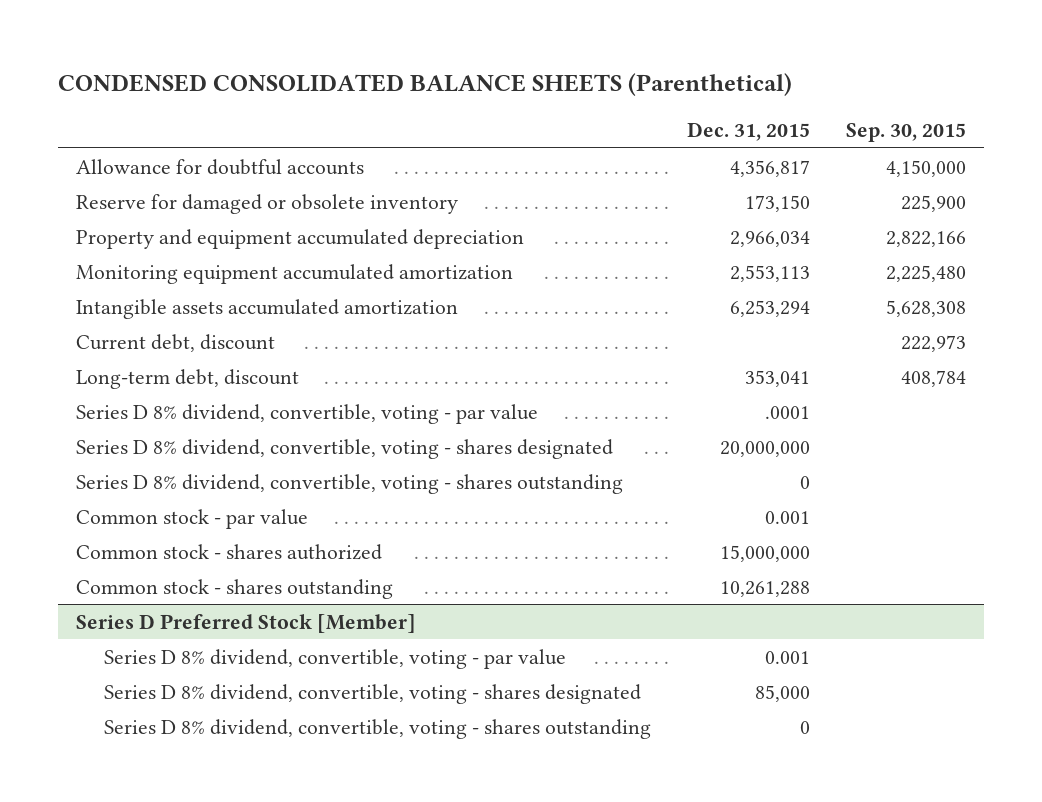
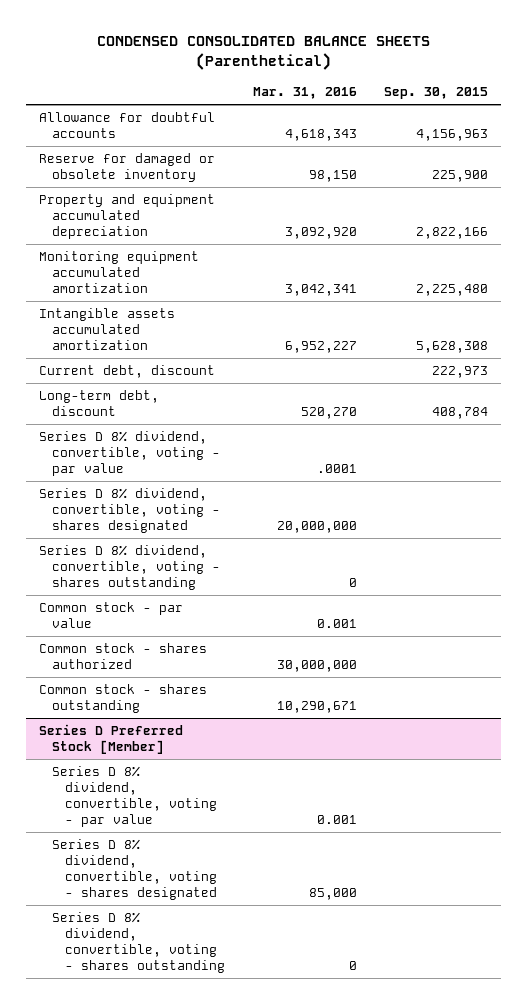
- | Dec. 31, 2015 | Sep. 30, 2015
+ | Mar. 31, 2016 | Sep. 30, 2015
- Allowance for doubtful accounts | 4,356,817 | 4,150,000
+ Allowance for doubtful accounts | 4,618,343 | 4,156,963

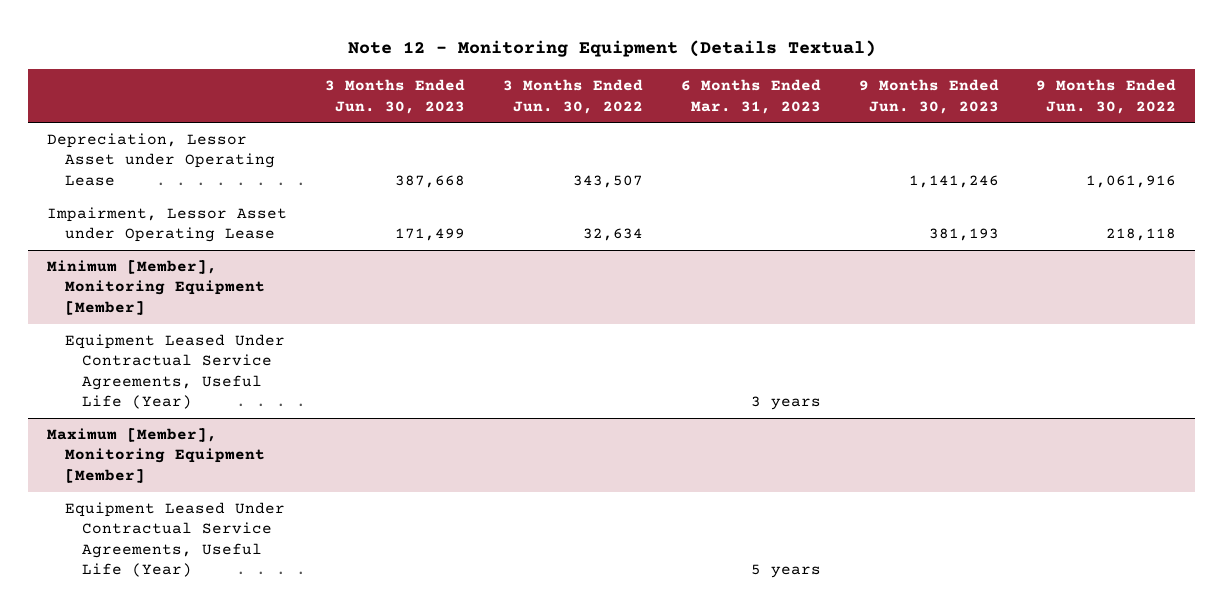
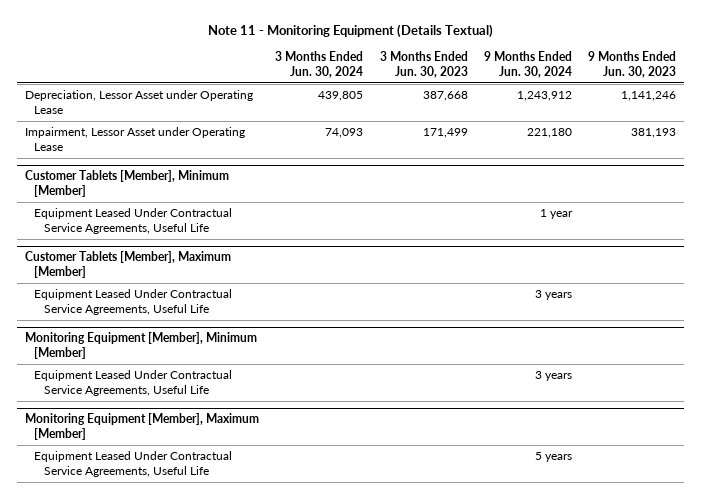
- Note 12 - Monitoring Equipment (Details Textual)
+ Note 11 - Monitoring Equipment (Details Textual)
- | 3 Months Ended Jun. 30, 2023 | 3 Months Ended Jun. 30, 2022 | 6 Months Ended Mar. 31, 2023 | 9 Months Ended Jun. 30, 2023 | 9 Months Ended Jun. 30, 2022
+ | 3 Months Ended Jun. 30, 2024 | 3 Months Ended Jun. 30, 2023 | 9 Months Ended Jun. 30, 2024 | 9 Months Ended Jun. 30, 2023
- Minimum [Member], Monitoring Equipment [Member]
- Equipment Leased Under Contractual Service Agreements, Useful Life (Year) | | | 3 years | |
- Maximum [Member], Monitoring Equipment [Member]
- Equipment Leased Under Contractual Service Agreements, Useful Life (Year) | | | 5 years | |
+ Customer Tablets [Member], Minimum [Member]
+ Equipment Leased Under Contractual Service Agreements, Useful Life | | | 1 year |
+ Customer Tablets [Member], Maximum [Member]
+ Equipment Leased Under Contractual Service Agreements, Useful Life | | | 3 years |
+ Monitoring Equipment [Member], Minimum [Member]
+ Equipment Leased Under Contractual Service Agreements, Useful Life | | | 3 years |
+ Monitoring Equipment [Member], Maximum [Member]
+ Equipment Leased Under Contractual Service Agreements, Useful Life | | | 5 years |

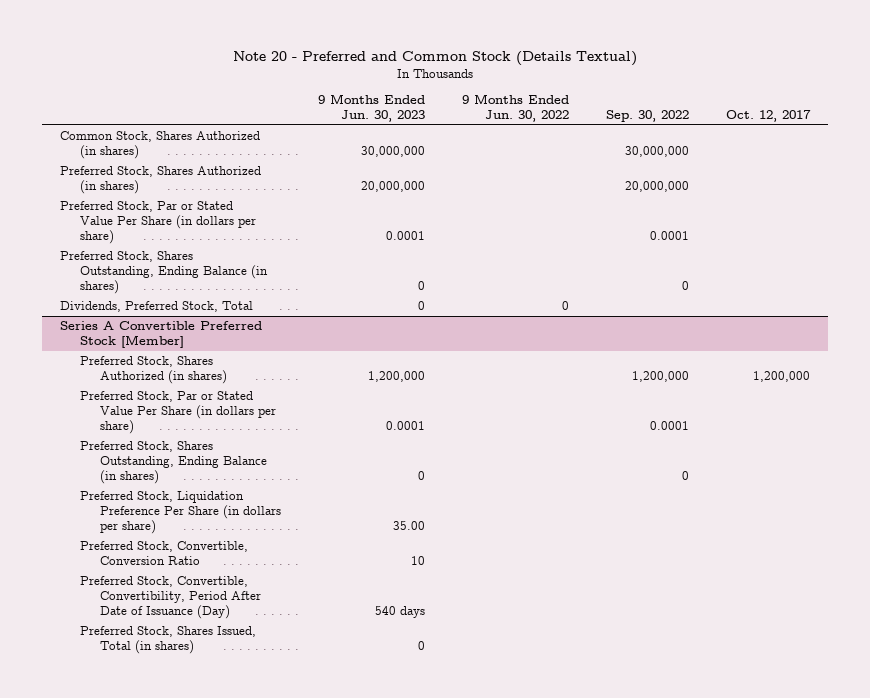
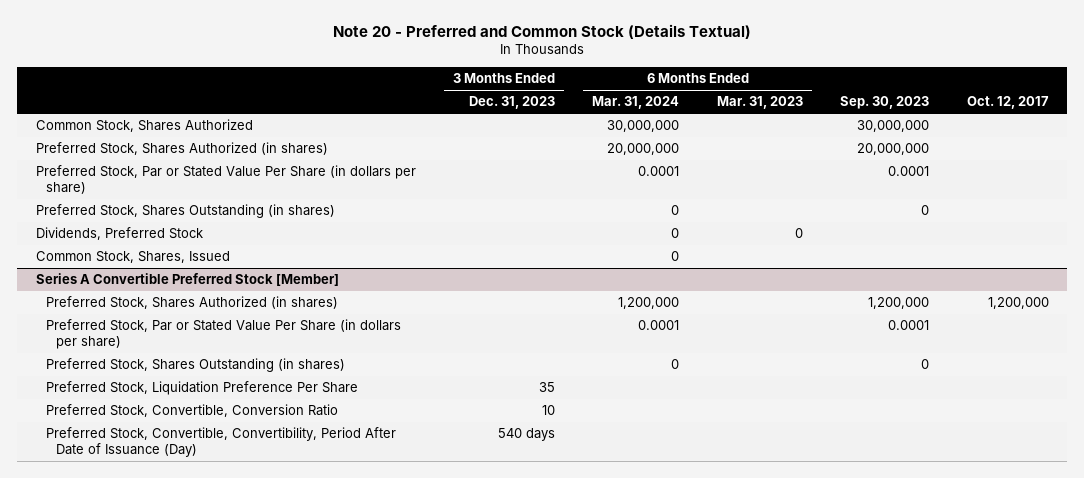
- | 9 Months Ended Jun. 30, 2023 | 9 Months Ended Jun. 30, 2022 | Sep. 30, 2022 | Oct. 12, 2017
+ | 3 Months Ended Dec. 31, 2023 | 6 Months Ended Mar. 31, 2024 | 6 Months Ended Mar. 31, 2023 | Sep. 30, 2023 | Oct. 12, 2017
- Common Stock, Shares Authorized (in shares) | 30,000,000 | | 30,000,000 |
+ Common Stock, Shares Authorized | | 30,000,000 | | 30,000,000 |
- Preferred Stock, Shares Outstanding, Ending Balance (in shares) | 0 | | 0 |
- Dividends, Preferred Stock, Total | 0 | 0 | |
+ Preferred Stock, Shares Outstanding (in shares) | | 0 | | 0 |
+ Dividends, Preferred Stock | | 0 | 0 | |
+ Common Stock, Shares, Issued | | 0 | | |
@ Series A Convertible Preferred Stock [Member]
- Preferred Stock, Shares Outstanding, Ending Balance (in shares) | 0 | | 0 |
- Preferred Stock, Liquidation Preference Per Share (in dollars per share) | 35.00 | | |
+ Preferred Stock, Shares Outstanding (in shares) | | 0 | | 0 |
+ Preferred Stock, Liquidation Preference Per Share | 35 | | | |
- Preferred Stock, Shares Issued, Total (in shares) | 0 | | |

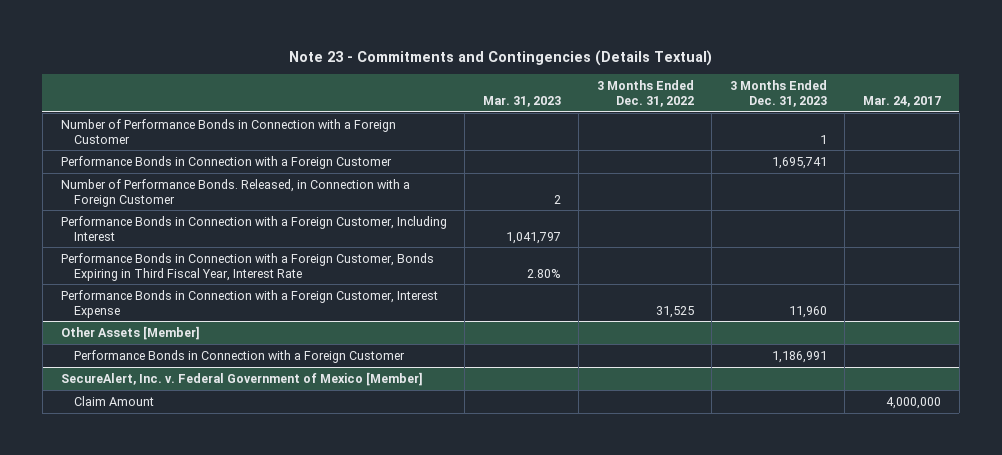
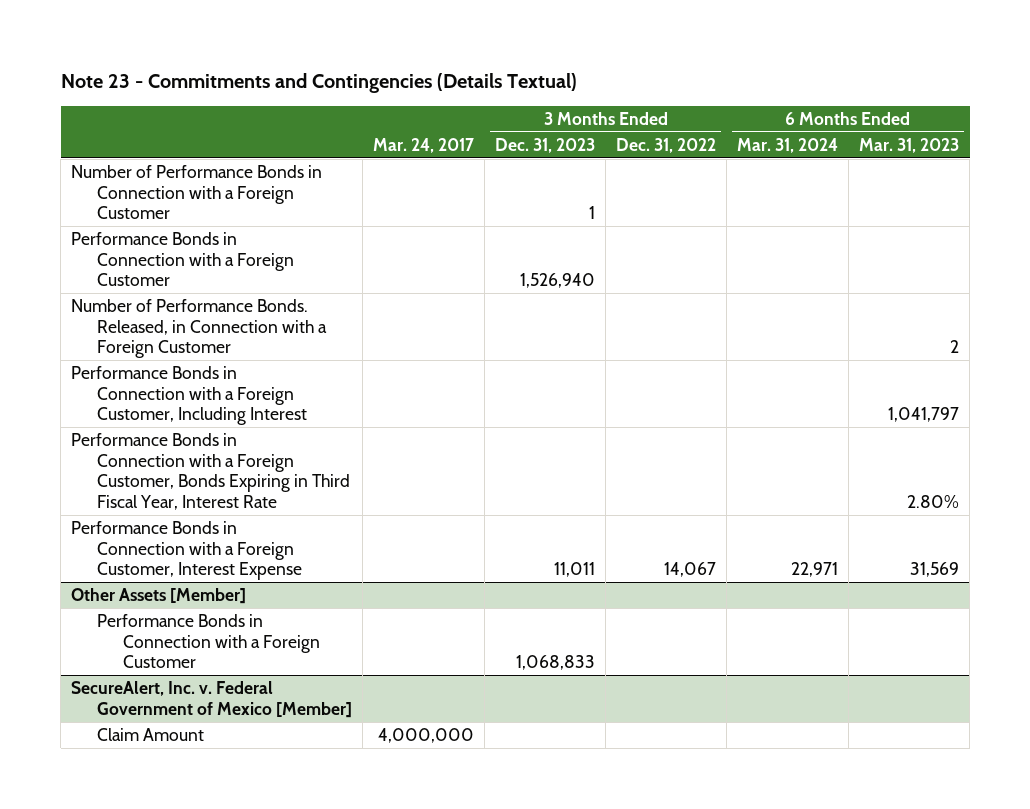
- | Mar. 31, 2023 | 3 Months Ended Dec. 31, 2022 | 3 Months Ended Dec. 31, 2023 | Mar. 24, 2017
+ | Mar. 24, 2017 | 3 Months Ended Dec. 31, 2023 | 3 Months Ended Dec. 31, 2022 | 6 Months Ended Mar. 31, 2024 | 6 Months Ended Mar. 31, 2023
- Performance Bonds in Connection with a Foreign Customer | | | 1,695,741 |
+ Performance Bonds in Connection with a Foreign Customer | | 1,526,940 | | |
- Performance Bonds in Connection with a Foreign Customer, Interest Expense | | 31,525 | 11,960 |
+ Performance Bonds in Connection with a Foreign Customer, Interest Expense | | 11,011 | 14,067 | 22,971 | 31,569
@ Other Assets [Member]
- Performance Bonds in Connection with a Foreign Customer | | | 1,186,991 |
+ Performance Bonds in Connection with a Foreign Customer | | 1,068,833 | | |

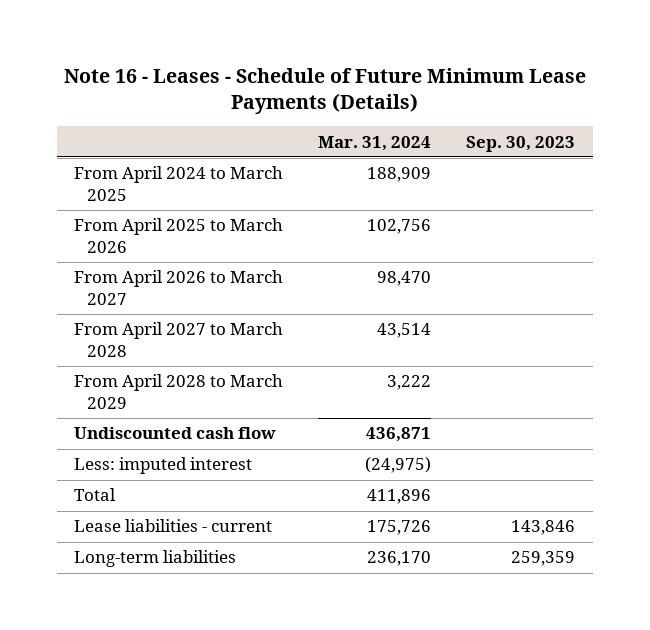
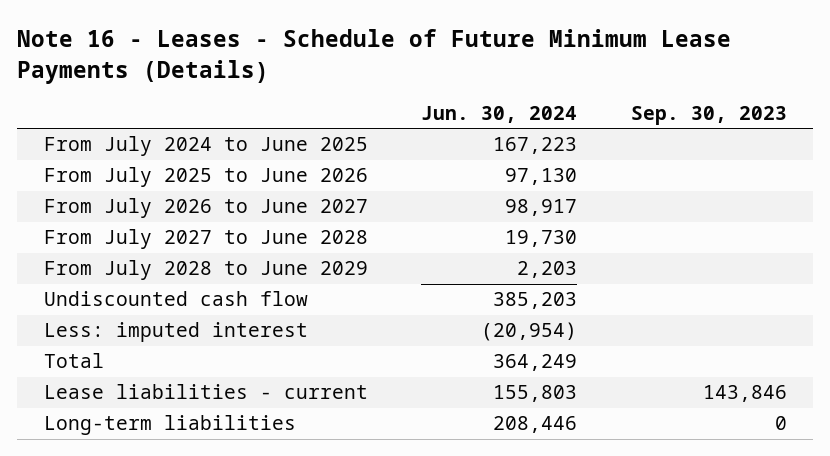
- | Mar. 31, 2024 | Sep. 30, 2023
+ | Jun. 30, 2024 | Sep. 30, 2023
- From April 2024 to March 2025 | 188,909 |
- From April 2025 to March 2026 | 102,756 |
- From April 2026 to March 2027 | 98,470 |
- From April 2027 to March 2028 | 43,514 |
- From April 2028 to March 2029 | 3,222 |
+ From July 2024 to June 2025 | 167,223 |
+ From July 2025 to June 2026 | 97,130 |
+ From July 2026 to June 2027 | 98,917 |
+ From July 2027 to June 2028 | 19,730 |
+ From July 2028 to June 2029 | 2,203 |
- Long-term liabilities | 236,170 | 259,359
+ Long-term liabilities | 208,446 | 0

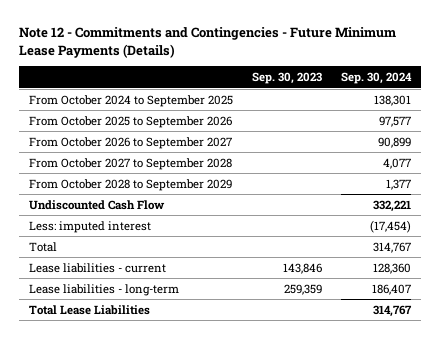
- Note 16 - Leases - Schedule of Future Minimum Lease Payments (Details)
+ Note 12 - Commitments and Contingencies - Future Minimum Lease Payments (Details)
- | Jun. 30, 2024 | Sep. 30, 2023
+ | Sep. 30, 2023 | Sep. 30, 2024
- From July 2024 to June 2025 | 167,223 |
- From July 2025 to June 2026 | 97,130 |
- From July 2026 to June 2027 | 98,917 |
- From July 2027 to June 2028 | 19,730 |
- From July 2028 to June 2029 | 2,203 |
- Undiscounted cash flow | 385,203 |
+ From October 2024 to September 2025 | | 138,301
+ From October 2025 to September 2026 | | 97,577
+ From October 2026 to September 2027 | | 90,899
+ From October 2027 to September 2028 | | 4,077
+ From October 2028 to September 2029 | | 1,377
+ Undiscounted Cash Flow | | 332,221
- Long-term liabilities | 208,446 | 0
+ Lease liabilities - long-term | 259,359 | 186,407
+ Total Lease Liabilities | | 314,767

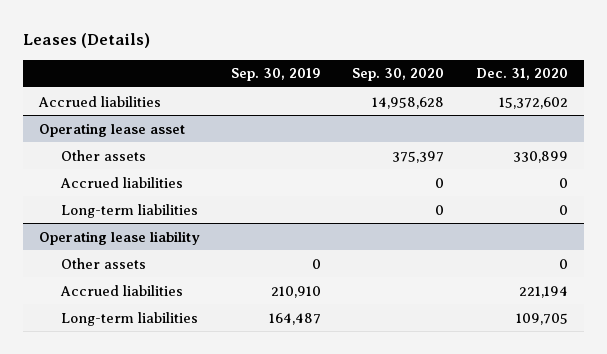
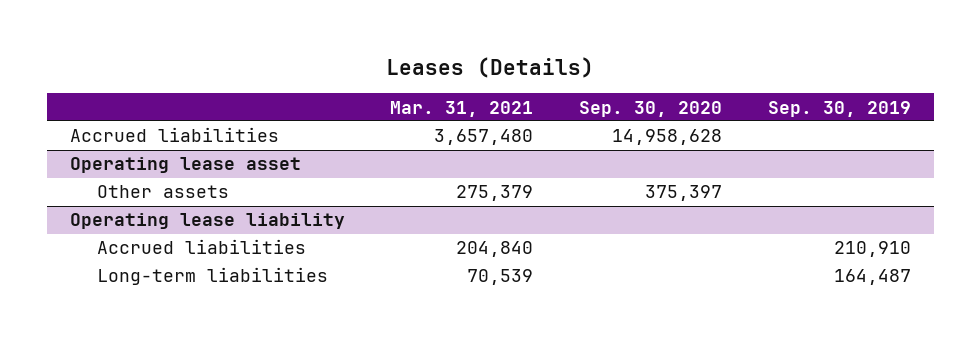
- | Sep. 30, 2019 | Sep. 30, 2020 | Dec. 31, 2020
+ | Mar. 31, 2021 | Sep. 30, 2020 | Sep. 30, 2019
@ Operating lease asset
- Accrued liabilities | | 0 | 0
- Long-term liabilities | | 0 | 0
@ Operating lease liability
- Other assets | 0 | | 0

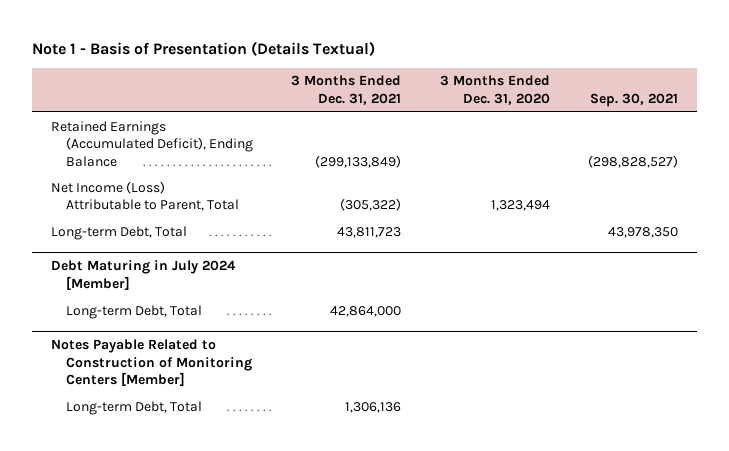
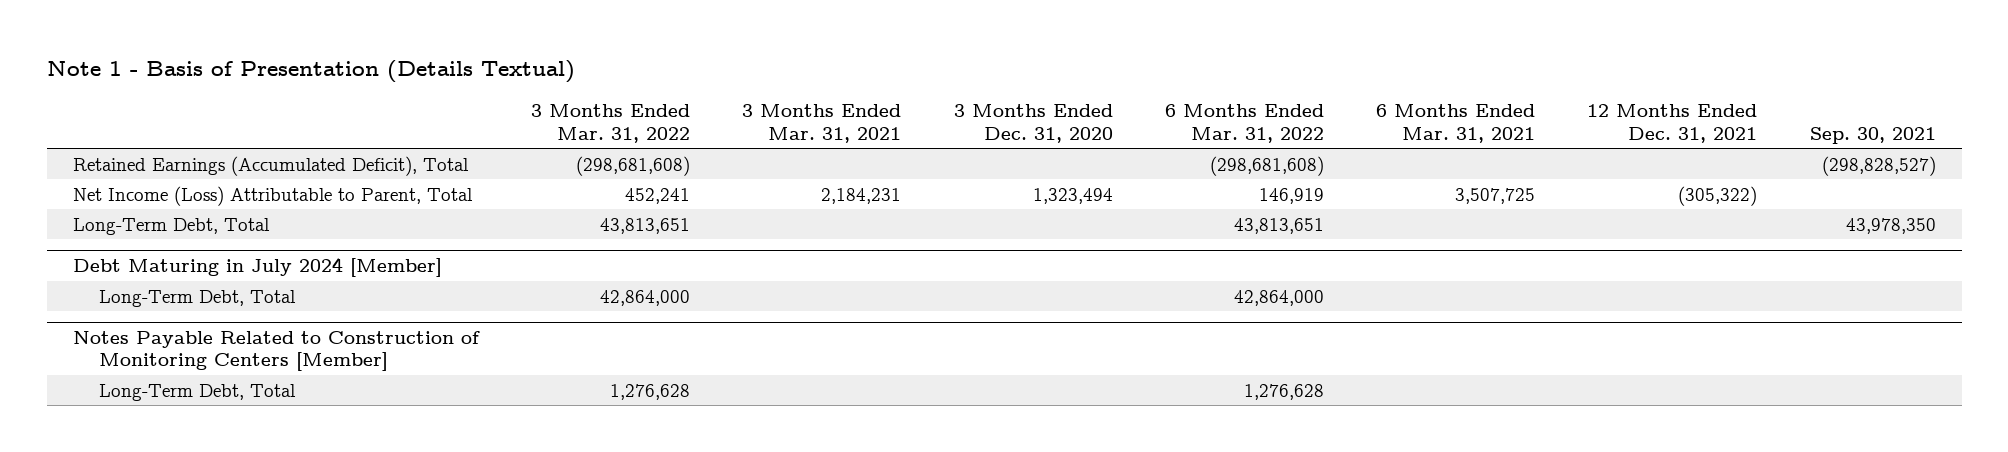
- | 3 Months Ended Dec. 31, 2021 | 3 Months Ended Dec. 31, 2020 | Sep. 30, 2021
+ | 3 Months Ended Mar. 31, 2022 | 3 Months Ended Mar. 31, 2021 | 3 Months Ended Dec. 31, 2020 | 6 Months Ended Mar. 31, 2022 | 6 Months Ended Mar. 31, 2021 | 12 Months Ended Dec. 31, 2021 | Sep. 30, 2021
- Retained Earnings (Accumulated Deficit), Ending Balance | (299,133,849) | | (298,828,527)
+ Retained Earnings (Accumulated Deficit), Total | (298,681,608) | | | (298,681,608) | | | (298,828,527)
- Long-term Debt, Total | 43,811,723 | | 43,978,350
+ Long-Term Debt, Total | 43,813,651 | | | 43,813,651 | | | 43,978,350
@ Debt Maturing in July 2024 [Member]
- Long-term Debt, Total | 42,864,000 | |
+ Long-Term Debt, Total | 42,864,000 | | | 42,864,000 | | |
@ Notes Payable Related to Construction of Monitoring Centers [Member]
- Long-term Debt, Total | 1,306,136 | |
+ Long-Term Debt, Total | 1,276,628 | | | 1,276,628 | | |

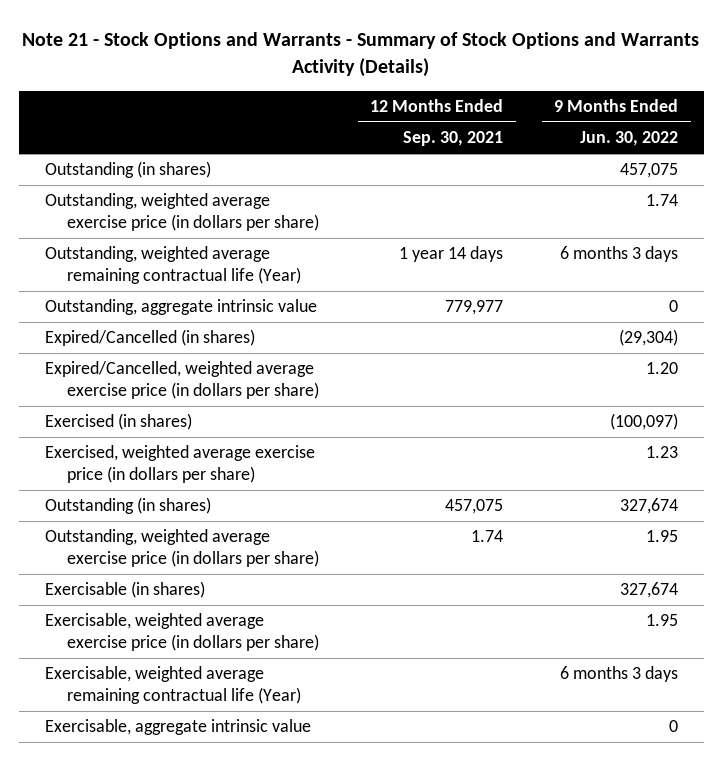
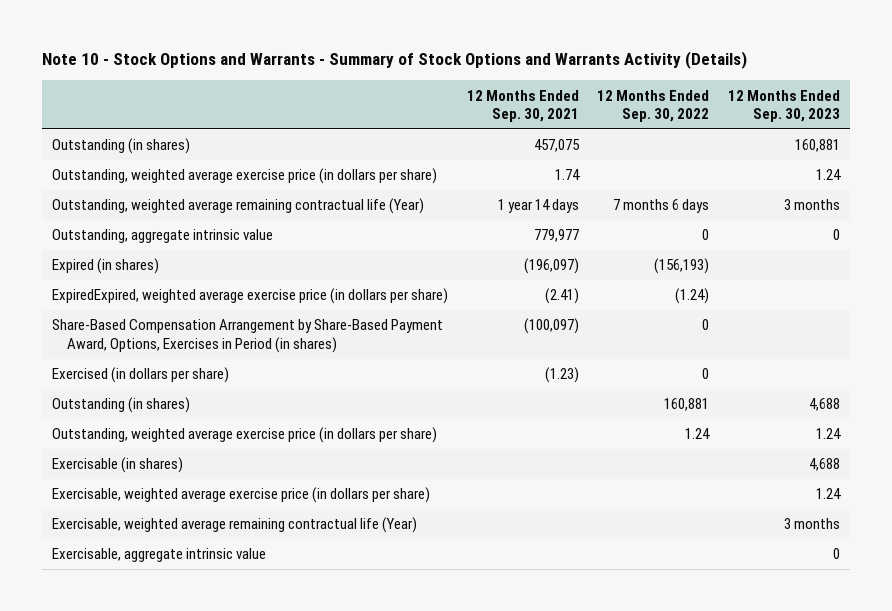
- Note 21 - Stock Options and Warrants - Summary of Stock Options and Warrants Activity (Details)
+ Note 10 - Stock Options and Warrants - Summary of Stock Options and Warrants Activity (Details)
- | 12 Months Ended Sep. 30, 2021 | 9 Months Ended Jun. 30, 2022
+ | 12 Months Ended Sep. 30, 2021 | 12 Months Ended Sep. 30, 2022 | 12 Months Ended Sep. 30, 2023
- Expired/Cancelled (in shares) | | (29,304)
- Expired/Cancelled, weighted average exercise price (in dollars per share) | | 1.20
- Exercised (in shares) | | (100,097)
- Exercised, weighted average exercise price (in dollars per share) | | 1.23
moved down: Outstanding, weighted average remaining contractual life (Year) | 1 year 14 days | 7 months 6 days | 3 months
moved down: Outstanding, aggregate intrinsic value | 779,977 | 0 | 0
+ Expired (in shares) | (196,097) | (156,193) |
+ ExpiredExpired, weighted average exercise price (in dollars per share) | (2.41) | (1.24) |
+ Share-Based Compensation Arrangement by Share-Based Payment Award, Options, Exercises in Period (in shares) | (100,097) | 0 |
+ Exercised (in dollars per share) | (1.23) | 0 |
moved down: Outstanding (in shares) | | 160,881 | 4,688
moved down: Outstanding, weighted average exercise price (in dollars per share) | | 1.24 | 1.24

